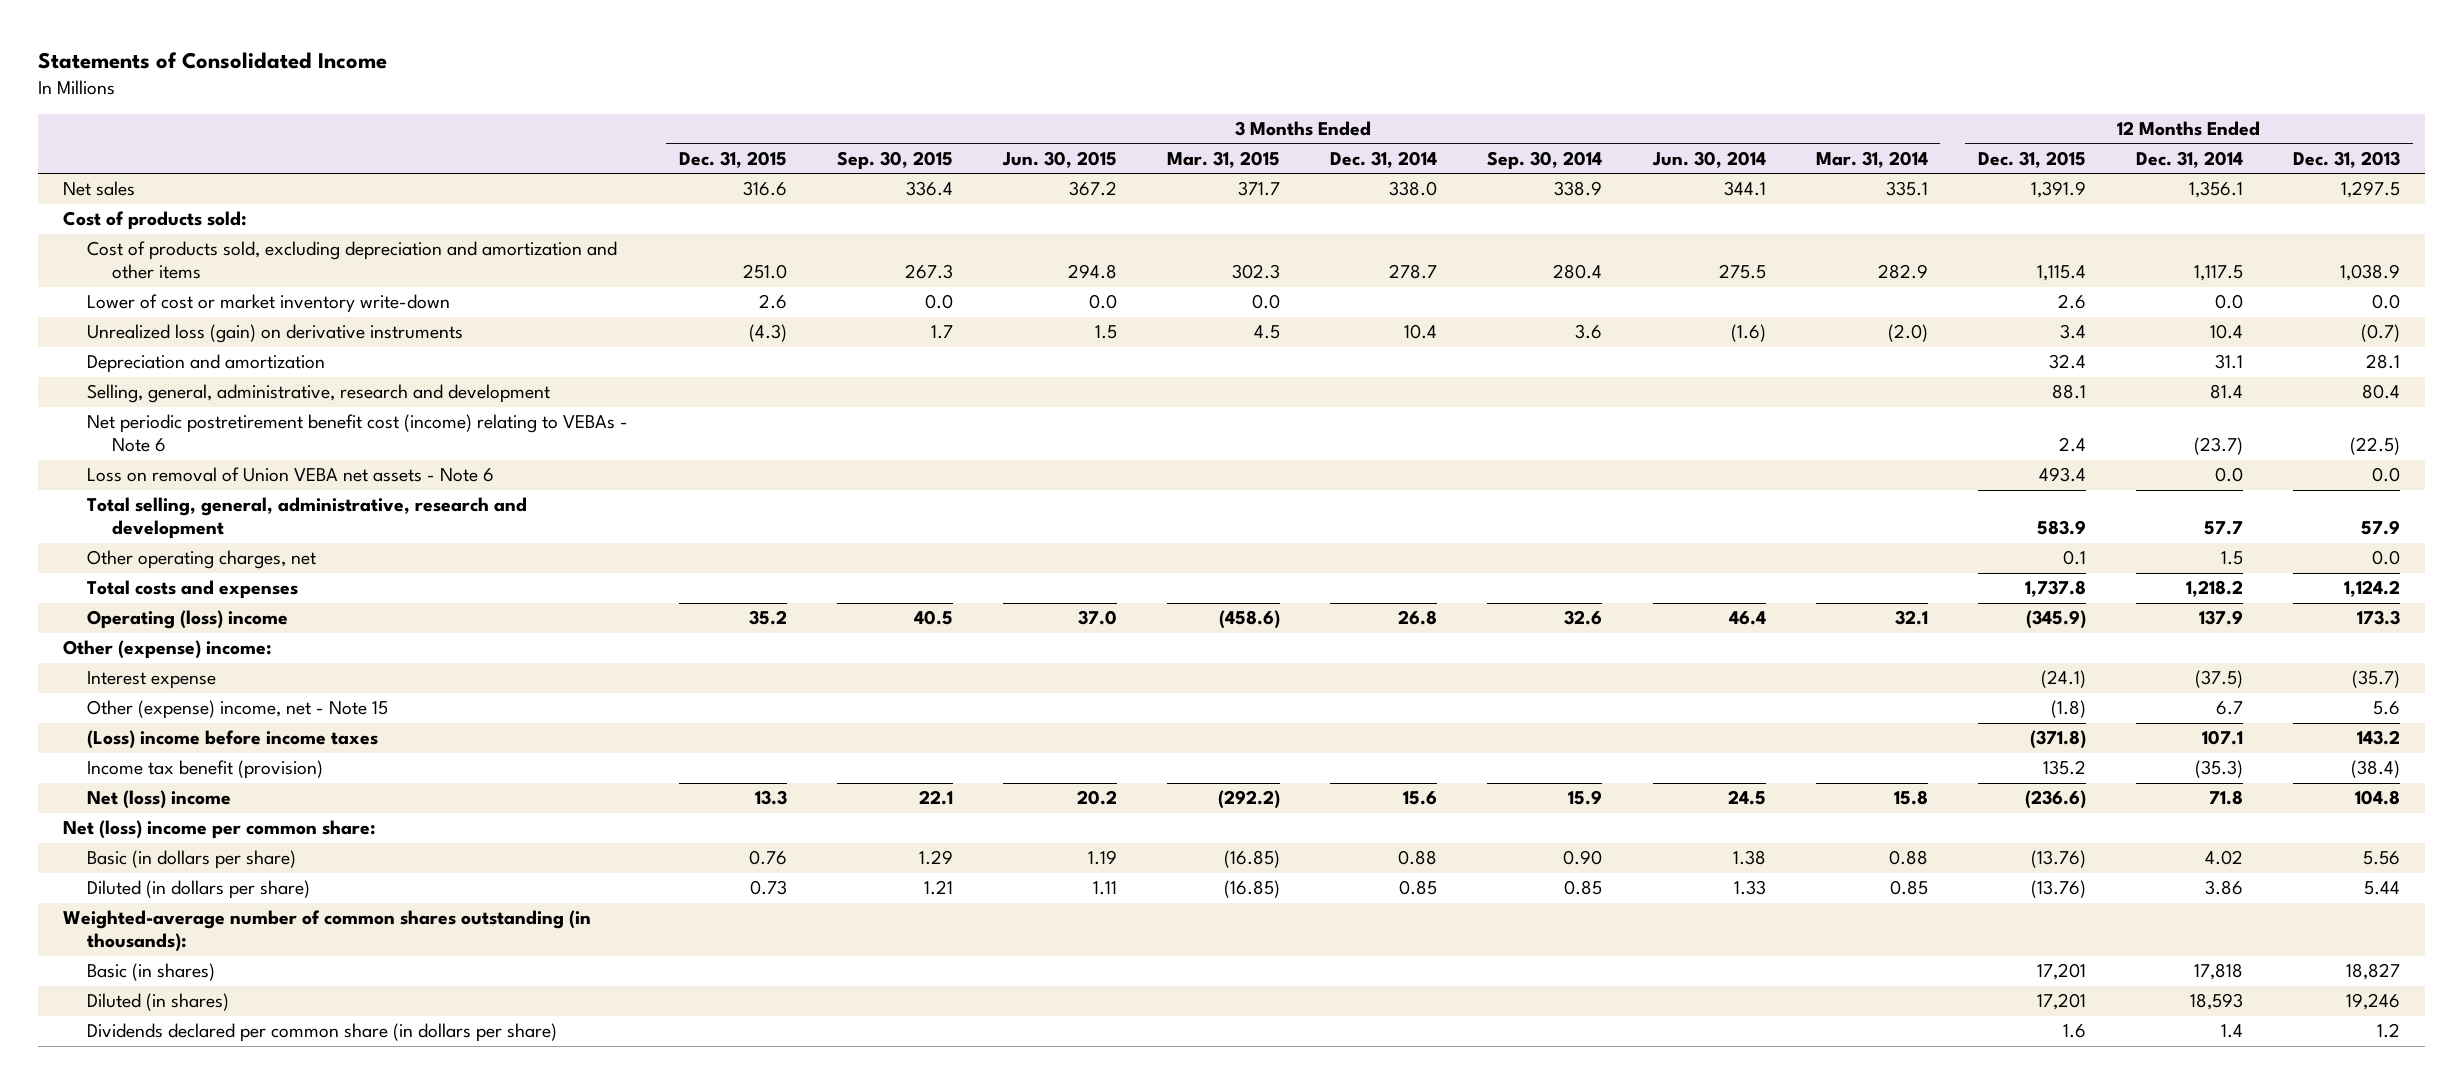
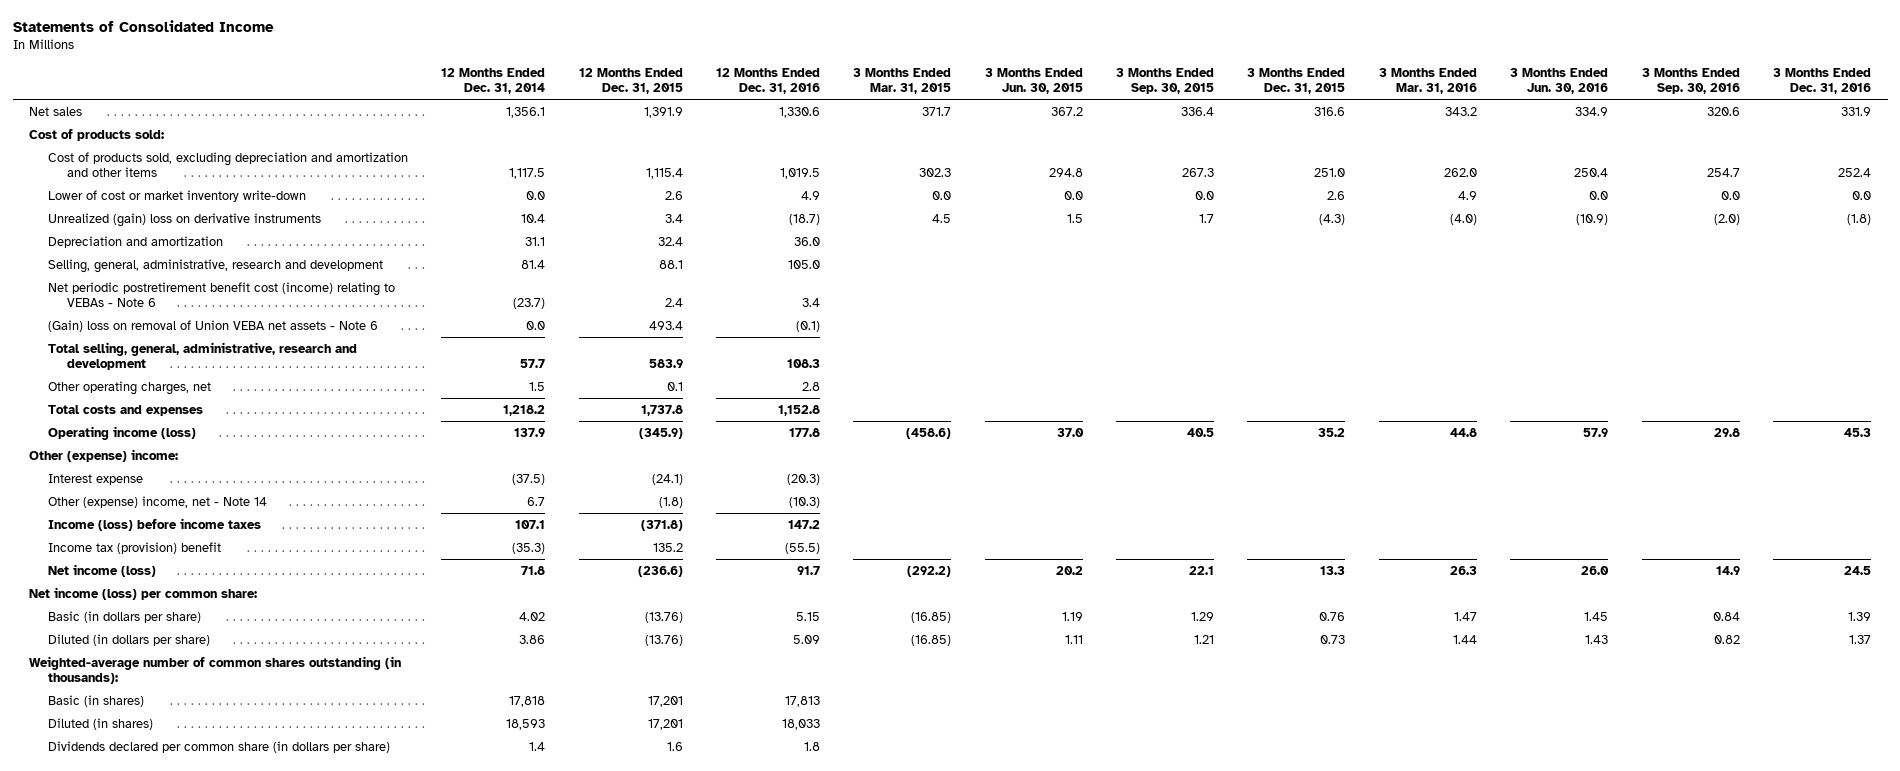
- | 3 Months Ended Dec. 31, 2015 | 3 Months Ended Sep. 30, 2015 | 3 Months Ended Jun. 30, 2015 | 3 Months Ended Mar. 31, 2015 | 3 Months Ended Dec. 31, 2014 | 3 Months Ended Sep. 30, 2014 | 3 Months Ended Jun. 30, 2014 | 3 Months Ended Mar. 31, 2014 | 12 Months Ended Dec. 31, 2015 | 12 Months Ended Dec. 31, 2014 | 12 Months Ended Dec. 31, 2013
+ | 12 Months Ended Dec. 31, 2014 | 12 Months Ended Dec. 31, 2015 | 12 Months Ended Dec. 31, 2016 | 3 Months Ended Mar. 31, 2015 | 3 Months Ended Jun. 30, 2015 | 3 Months Ended Sep. 30, 2015 | 3 Months Ended Dec. 31, 2015 | 3 Months Ended Mar. 31, 2016 | 3 Months Ended Jun. 30, 2016 | 3 Months Ended Sep. 30, 2016 | 3 Months Ended Dec. 31, 2016
- Unrealized loss (gain) on derivative instruments | (4.3) | 1.7 | 1.5 | 4.5 | 10.4 | 3.6 | (1.6) | (2.0) | 3.4 | 10.4 | (0.7)
+ Unrealized (gain) loss on derivative instruments | 10.4 | 3.4 | (18.7) | 4.5 | 1.5 | 1.7 | (4.3) | (4.0) | (10.9) | (2.0) | (1.8)
- Loss on removal of Union VEBA net assets - Note 6 | | | | | | | | | 493.4 | 0.0 | 0.0
+ (Gain) loss on removal of Union VEBA net assets - Note 6 | 0.0 | 493.4 | (0.1) | | | | | | | |
- Operating (loss) income | 35.2 | 40.5 | 37.0 | (458.6) | 26.8 | 32.6 | 46.4 | 32.1 | (345.9) | 137.9 | 173.3
+ Operating income (loss) | 137.9 | (345.9) | 177.8 | (458.6) | 37.0 | 40.5 | 35.2 | 44.8 | 57.9 | 29.8 | 45.3
- Other (expense) income, net - Note 15 | | | | | | | | | (1.8) | 6.7 | 5.6
- (Loss) income before income taxes | | | | | | | | | (371.8) | 107.1 | 143.2
- Income tax benefit (provision) | | | | | | | | | 135.2 | (35.3) | (38.4)
- Net (loss) income | 13.3 | 22.1 | 20.2 | (292.2) | 15.6 | 15.9 | 24.5 | 15.8 | (236.6) | 71.8 | 104.8
- Net (loss) income per common share:
+ Other (expense) income, net - Note 14 | 6.7 | (1.8) | (10.3) | | | | | | | |
+ Income (loss) before income taxes | 107.1 | (371.8) | 147.2 | | | | | | | |
+ Income tax (provision) benefit | (35.3) | 135.2 | (55.5) | | | | | | | |
+ Net income (loss) | 71.8 | (236.6) | 91.7 | (292.2) | 20.2 | 22.1 | 13.3 | 26.3 | 26.0 | 14.9 | 24.5
+ Net income (loss) per common share:

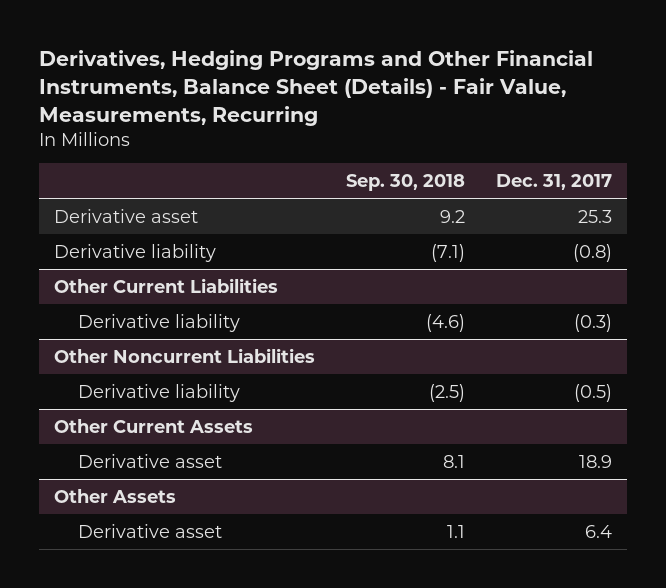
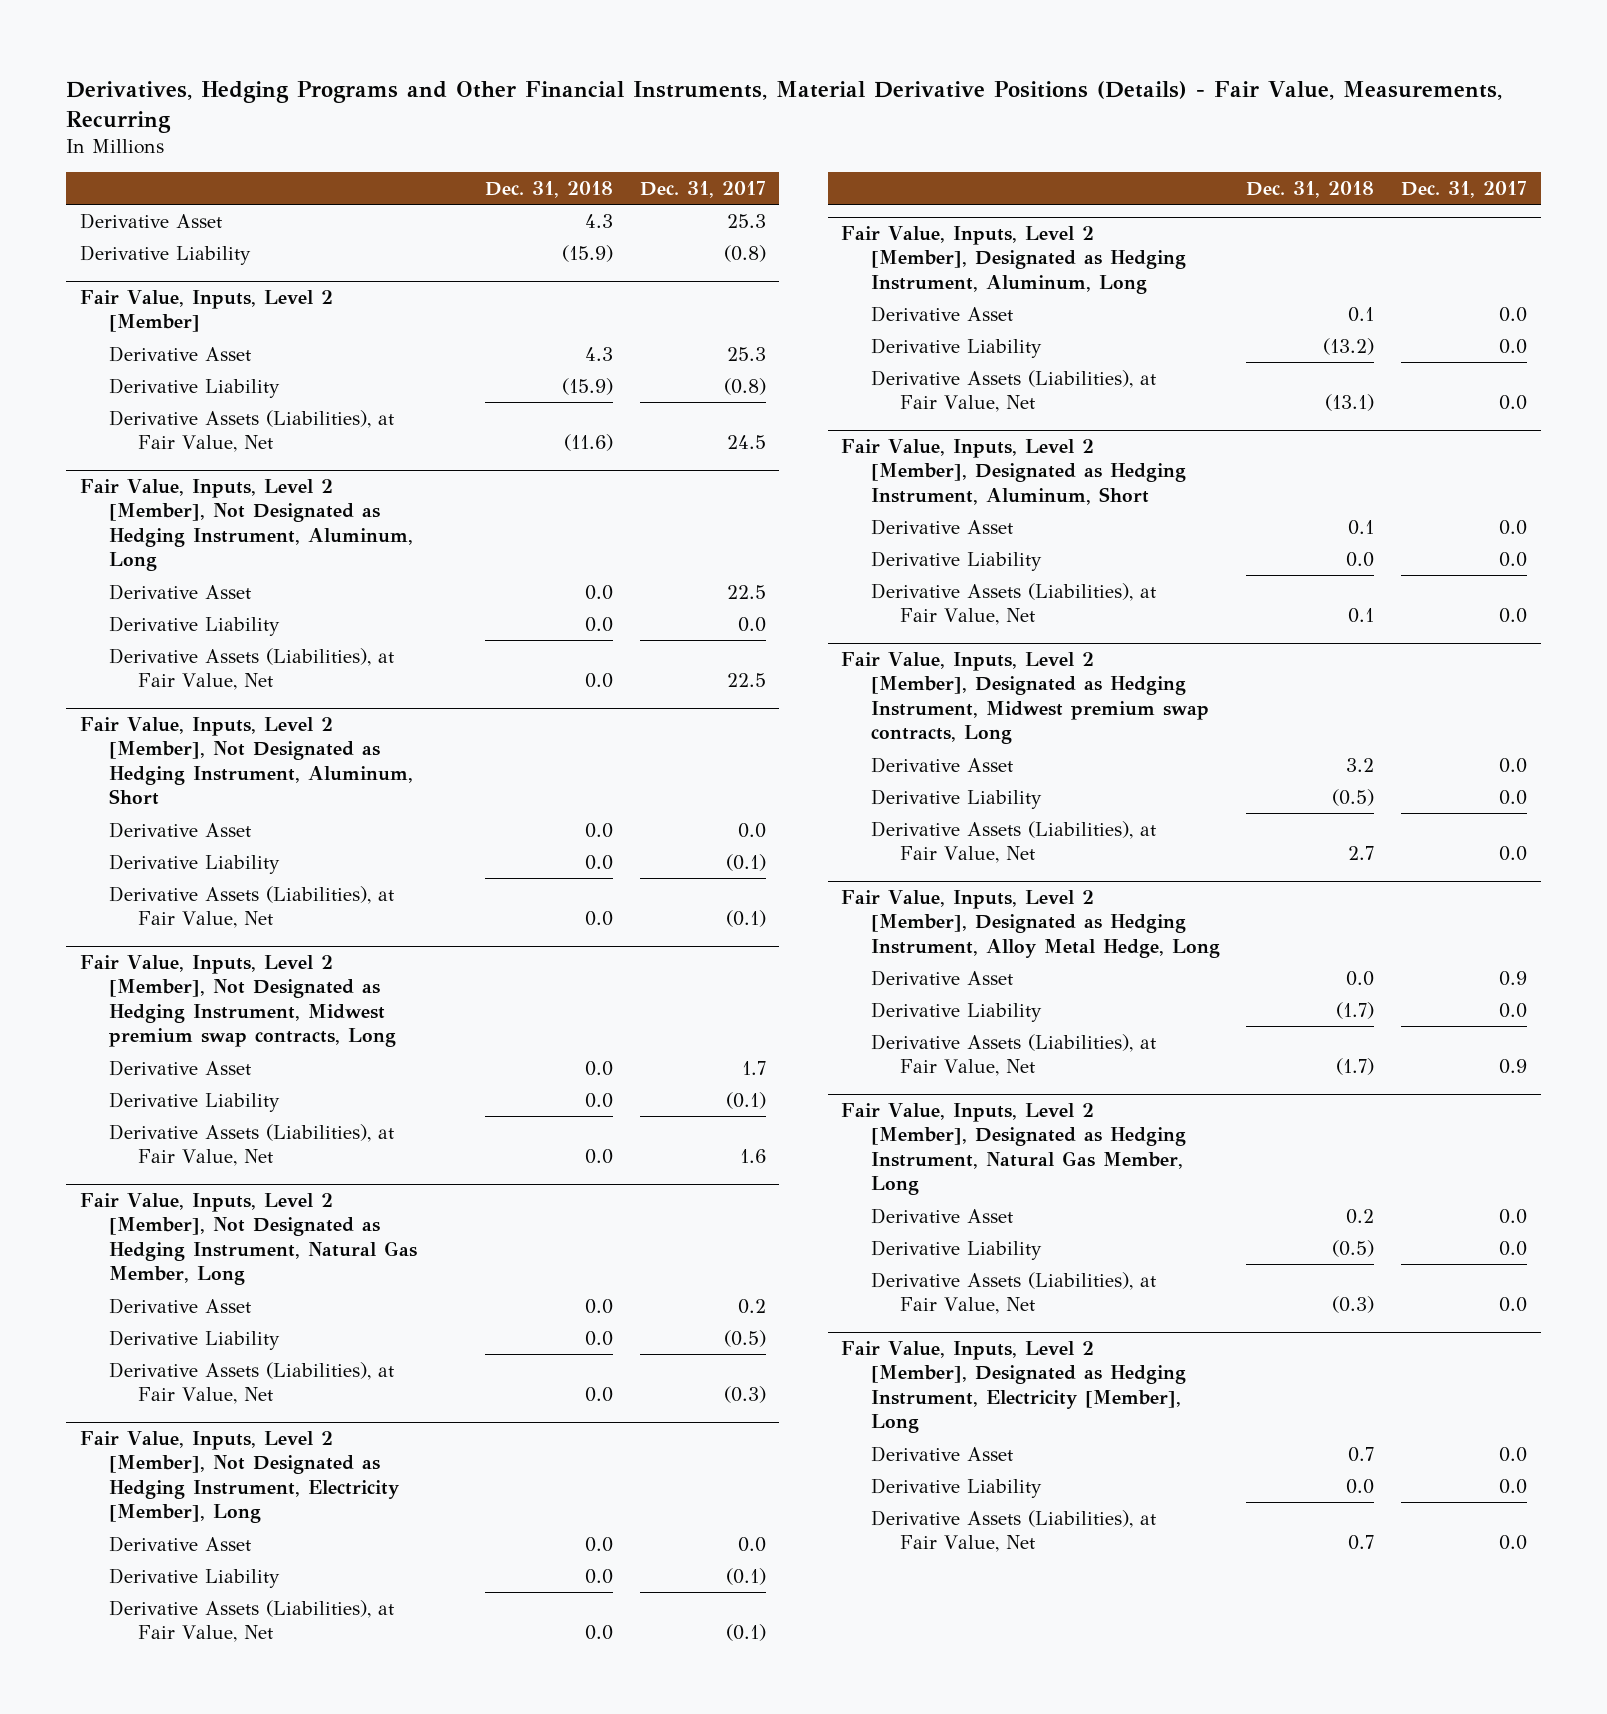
- Derivatives, Hedging Programs and Other Financial Instruments, Balance Sheet (Details) - Fair Value, Measurements, Recurring
+ Derivatives, Hedging Programs and Other Financial Instruments, Material Derivative Positions (Details) - Fair Value, Measurements, Recurring
- | Sep. 30, 2018 | Dec. 31, 2017
+ | Dec. 31, 2018 | Dec. 31, 2017
- Derivative asset | 9.2 | 25.3
- Derivative liability | (7.1) | (0.8)
- Other Current Liabilities
- Derivative liability | (4.6) | (0.3)
- Other Noncurrent Liabilities
- Derivative liability | (2.5) | (0.5)
- Other Current Assets
- Derivative asset | 8.1 | 18.9
- Other Assets
- Derivative asset | 1.1 | 6.4
+ Derivative Asset | 4.3 | 25.3
+ Derivative Liability | (15.9) | (0.8)
+ Fair Value, Inputs, Level 2 [Member]
+ Derivative Asset | 4.3 | 25.3
+ Derivative Liability | (15.9) | (0.8)
+ Derivative Assets (Liabilities), at Fair Value, Net | (11.6) | 24.5
+ Fair Value, Inputs, Level 2 [Member], Not Designated as Hedging Instrument, Aluminum, Long
+ Derivative Asset | 0.0 | 22.5
+ Derivative Liability | 0.0 | 0.0
+ Derivative Assets (Liabilities), at Fair Value, Net | 0.0 | 22.5
+ Fair Value, Inputs, Level 2 [Member], Not Designated as Hedging Instrument, Aluminum, Short
+ Derivative Asset | 0.0 | 0.0
+ Derivative Liability | 0.0 | (0.1)
+ Derivative Assets (Liabilities), at Fair Value, Net | 0.0 | (0.1)
+ Fair Value, Inputs, Level 2 [Member], Not Designated as Hedging Instrument, Midwest premium swap contracts, Long
+ Derivative Asset | 0.0 | 1.7
+ Derivative Liability | 0.0 | (0.1)
+ Derivative Assets (Liabilities), at Fair Value, Net | 0.0 | 1.6
+ Fair Value, Inputs, Level 2 [Member], Not Designated as Hedging Instrument, Natural Gas Member, Long
+ Derivative Asset | 0.0 | 0.2
+ Derivative Liability | 0.0 | (0.5)
+ Derivative Assets (Liabilities), at Fair Value, Net | 0.0 | (0.3)
+ Fair Value, Inputs, Level 2 [Member], Not Designated as Hedging Instrument, Electricity [Member], Long
+ Derivative Asset | 0.0 | 0.0
+ Derivative Liability | 0.0 | (0.1)
+ Derivative Assets (Liabilities), at Fair Value, Net | 0.0 | (0.1)
+ Fair Value, Inputs, Level 2 [Member], Designated as Hedging Instrument, Aluminum, Long
+ Derivative Asset | 0.1 | 0.0
+ Derivative Liability | (13.2) | 0.0
+ Derivative Assets (Liabilities), at Fair Value, Net | (13.1) | 0.0
+ Fair Value, Inputs, Level 2 [Member], Designated as Hedging Instrument, Aluminum, Short
+ Derivative Asset | 0.1 | 0.0
+ Derivative Liability | 0.0 | 0.0
+ Derivative Assets (Liabilities), at Fair Value, Net | 0.1 | 0.0
+ Fair Value, Inputs, Level 2 [Member], Designated as Hedging Instrument, Midwest premium swap contracts, Long
+ Derivative Asset | 3.2 | 0.0
+ Derivative Liability | (0.5) | 0.0
+ Derivative Assets (Liabilities), at Fair Value, Net | 2.7 | 0.0
+ Fair Value, Inputs, Level 2 [Member], Designated as Hedging Instrument, Alloy Metal Hedge, Long
+ Derivative Asset | 0.0 | 0.9
+ Derivative Liability | (1.7) | 0.0
+ Derivative Assets (Liabilities), at Fair Value, Net | (1.7) | 0.9
+ Fair Value, Inputs, Level 2 [Member], Designated as Hedging Instrument, Natural Gas Member, Long
+ Derivative Asset | 0.2 | 0.0
+ Derivative Liability | (0.5) | 0.0
+ Derivative Assets (Liabilities), at Fair Value, Net | (0.3) | 0.0
+ Fair Value, Inputs, Level 2 [Member], Designated as Hedging Instrument, Electricity [Member], Long
+ Derivative Asset | 0.7 | 0.0
+ Derivative Liability | 0.0 | 0.0
+ Derivative Assets (Liabilities), at Fair Value, Net | 0.7 | 0.0

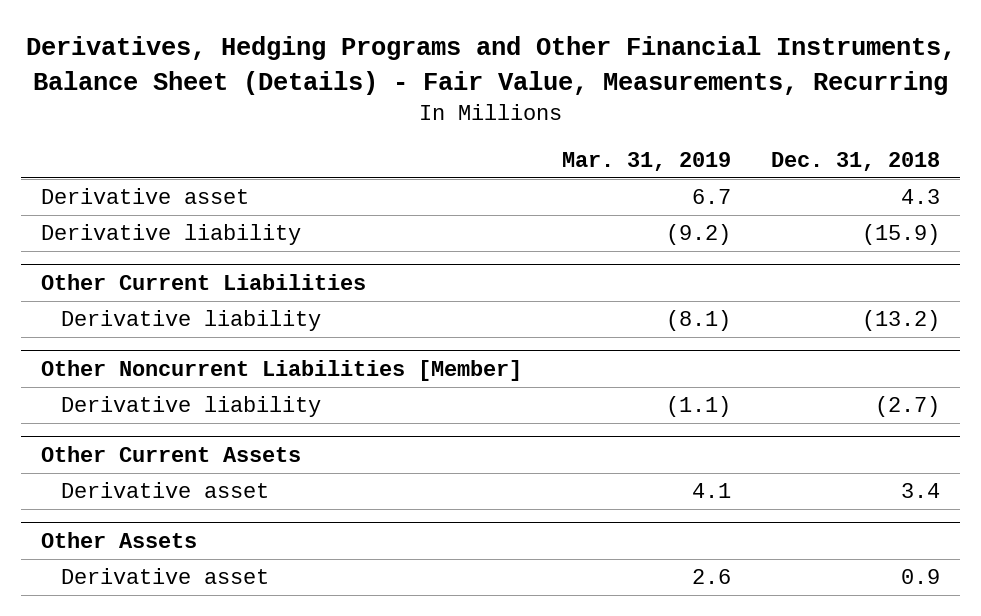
- Derivatives, Hedging Programs and Other Financial Instruments, Material Derivative Positions (Details) - Fair Value, Measurements, Recurring
+ Derivatives, Hedging Programs and Other Financial Instruments, Balance Sheet (Details) - Fair Value, Measurements, Recurring
- | Dec. 31, 2018 | Dec. 31, 2017
+ | Mar. 31, 2019 | Dec. 31, 2018
- Derivative Asset | 4.3 | 25.3
- Derivative Liability | (15.9) | (0.8)
- Fair Value, Inputs, Level 2 [Member]
- Derivative Asset | 4.3 | 25.3
- Derivative Liability | (15.9) | (0.8)
- Derivative Assets (Liabilities), at Fair Value, Net | (11.6) | 24.5
- Fair Value, Inputs, Level 2 [Member], Not Designated as Hedging Instrument, Aluminum, Long
- Derivative Asset | 0.0 | 22.5
- Derivative Liability | 0.0 | 0.0
- Derivative Assets (Liabilities), at Fair Value, Net | 0.0 | 22.5
- Fair Value, Inputs, Level 2 [Member], Not Designated as Hedging Instrument, Aluminum, Short
- Derivative Asset | 0.0 | 0.0
- Derivative Liability | 0.0 | (0.1)
- Derivative Assets (Liabilities), at Fair Value, Net | 0.0 | (0.1)
- Fair Value, Inputs, Level 2 [Member], Not Designated as Hedging Instrument, Midwest premium swap contracts, Long
- Derivative Asset | 0.0 | 1.7
- Derivative Liability | 0.0 | (0.1)
- Derivative Assets (Liabilities), at Fair Value, Net | 0.0 | 1.6
- Fair Value, Inputs, Level 2 [Member], Not Designated as Hedging Instrument, Natural Gas Member, Long
- Derivative Asset | 0.0 | 0.2
- Derivative Liability | 0.0 | (0.5)
- Derivative Assets (Liabilities), at Fair Value, Net | 0.0 | (0.3)
- Fair Value, Inputs, Level 2 [Member], Not Designated as Hedging Instrument, Electricity [Member], Long
- Derivative Asset | 0.0 | 0.0
- Derivative Liability | 0.0 | (0.1)
- Derivative Assets (Liabilities), at Fair Value, Net | 0.0 | (0.1)
- Fair Value, Inputs, Level 2 [Member], Designated as Hedging Instrument, Aluminum, Long
- Derivative Asset | 0.1 | 0.0
- Derivative Liability | (13.2) | 0.0
- Derivative Assets (Liabilities), at Fair Value, Net | (13.1) | 0.0
- Fair Value, Inputs, Level 2 [Member], Designated as Hedging Instrument, Aluminum, Short
- Derivative Asset | 0.1 | 0.0
- Derivative Liability | 0.0 | 0.0
- Derivative Assets (Liabilities), at Fair Value, Net | 0.1 | 0.0
- Fair Value, Inputs, Level 2 [Member], Designated as Hedging Instrument, Midwest premium swap contracts, Long
- Derivative Asset | 3.2 | 0.0
- Derivative Liability | (0.5) | 0.0
- Derivative Assets (Liabilities), at Fair Value, Net | 2.7 | 0.0
- Fair Value, Inputs, Level 2 [Member], Designated as Hedging Instrument, Alloy Metal Hedge, Long
- Derivative Asset | 0.0 | 0.9
- Derivative Liability | (1.7) | 0.0
- Derivative Assets (Liabilities), at Fair Value, Net | (1.7) | 0.9
- Fair Value, Inputs, Level 2 [Member], Designated as Hedging Instrument, Natural Gas Member, Long
- Derivative Asset | 0.2 | 0.0
- Derivative Liability | (0.5) | 0.0
- Derivative Assets (Liabilities), at Fair Value, Net | (0.3) | 0.0
- Fair Value, Inputs, Level 2 [Member], Designated as Hedging Instrument, Electricity [Member], Long
- Derivative Asset | 0.7 | 0.0
- Derivative Liability | 0.0 | 0.0
- Derivative Assets (Liabilities), at Fair Value, Net | 0.7 | 0.0
+ Derivative asset | 6.7 | 4.3
+ Derivative liability | (9.2) | (15.9)
+ Other Current Liabilities
+ Derivative liability | (8.1) | (13.2)
+ Other Noncurrent Liabilities [Member]
+ Derivative liability | (1.1) | (2.7)
+ Other Current Assets
+ Derivative asset | 4.1 | 3.4
+ Other Assets
+ Derivative asset | 2.6 | 0.9

